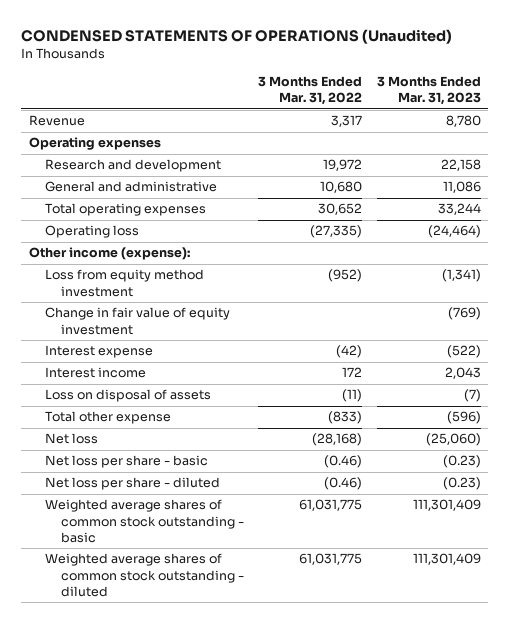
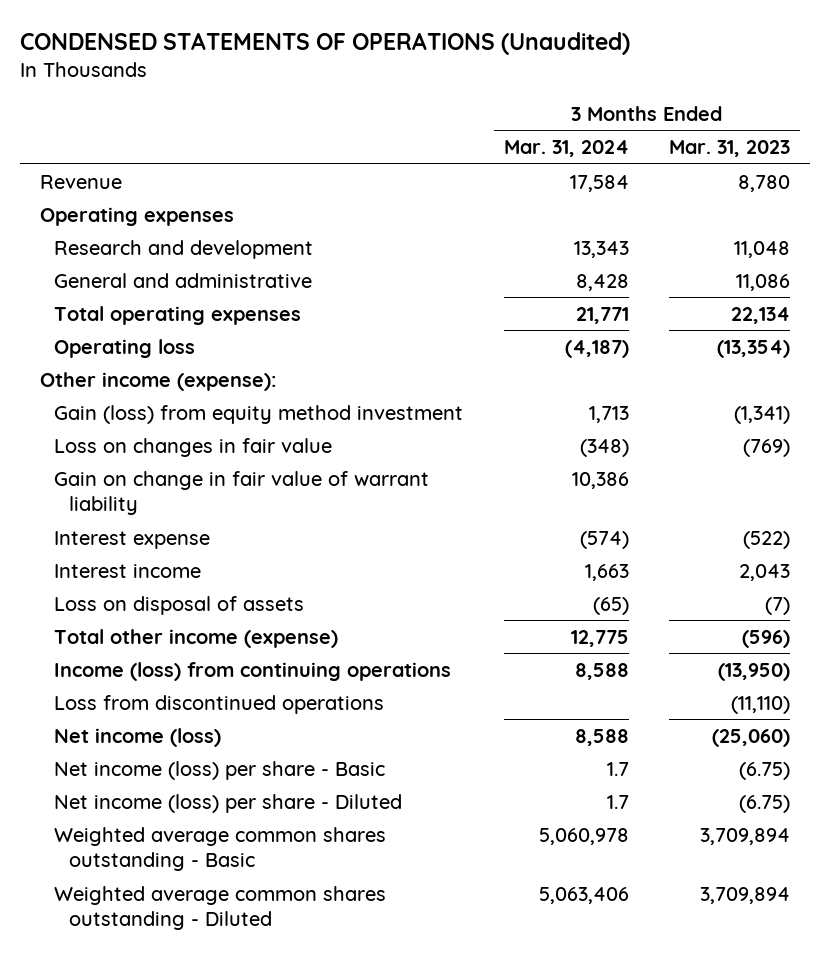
- | 3 Months Ended Mar. 31, 2022 | 3 Months Ended Mar. 31, 2023
+ | 3 Months Ended Mar. 31, 2024 | 3 Months Ended Mar. 31, 2023
- Research and development | 19,972 | 22,158
+ Research and development | 13,343 | 11,048
- Total operating expenses | 30,652 | 33,244
- Operating loss | (27,335) | (24,464)
+ Total operating expenses | 21,771 | 22,134
+ Operating loss | (4,187) | (13,354)
- Loss from equity method investment | (952) | (1,341)
- Change in fair value of equity investment | | (769)
+ Gain (loss) from equity method investment | 1,713 | (1,341)
+ Loss on changes in fair value | (348) | (769)
+ Gain on change in fair value of warrant liability | 10,386 |
- Total other expense | (833) | (596)
- Net loss | (28,168) | (25,060)
- Net loss per share - basic | (0.46) | (0.23)
- Net loss per share - diluted | (0.46) | (0.23)
- Weighted average shares of common stock outstanding - basic | 61,031,775 | 111,301,409
- Weighted average shares of common stock outstanding - diluted | 61,031,775 | 111,301,409
+ Total other income (expense) | 12,775 | (596)
+ Income (loss) from continuing operations | 8,588 | (13,950)
+ Loss from discontinued operations | | (11,110)
+ Net income (loss) | 8,588 | (25,060)
+ Net income (loss) per share - Basic | 1.7 | (6.75)
+ Net income (loss) per share - Diluted | 1.7 | (6.75)
+ Weighted average common shares outstanding - Basic | 5,060,978 | 3,709,894
+ Weighted average common shares outstanding - Diluted | 5,063,406 | 3,709,894

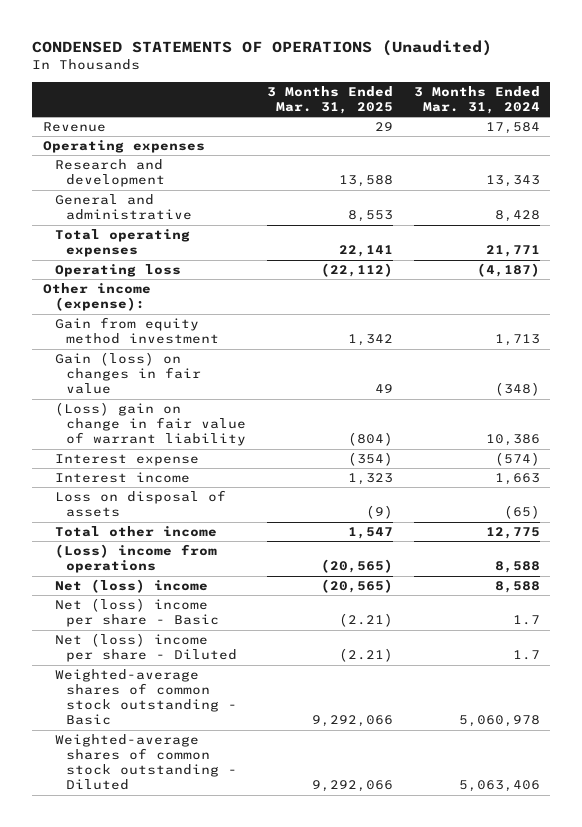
- | 3 Months Ended Mar. 31, 2024 | 3 Months Ended Mar. 31, 2023
+ | 3 Months Ended Mar. 31, 2025 | 3 Months Ended Mar. 31, 2024
- Gain (loss) from equity method investment | 1,713 | (1,341)
- Loss on changes in fair value | (348) | (769)
- Gain on change in fair value of warrant liability | 10,386 |
+ Gain from equity method investment | 1,342 | 1,713
+ Gain (loss) on changes in fair value | 49 | (348)
+ (Loss) gain on change in fair value of warrant liability | (804) | 10,386
- Total other income (expense) | 12,775 | (596)
- Income (loss) from continuing operations | 8,588 | (13,950)
- Loss from discontinued operations | | (11,110)
- Net income (loss) | 8,588 | (25,060)
- Net income (loss) per share - Basic | 1.7 | (6.75)
- Net income (loss) per share - Diluted | 1.7 | (6.75)
- Weighted average common shares outstanding - Basic | 5,060,978 | 3,709,894
- Weighted average common shares outstanding - Diluted | 5,063,406 | 3,709,894
+ Total other income | 1,547 | 12,775
+ (Loss) income from operations | (20,565) | 8,588
+ Net (loss) income | (20,565) | 8,588
+ Net (loss) income per share - Basic | (2.21) | 1.7
+ Net (loss) income per share - Diluted | (2.21) | 1.7
+ Weighted-average shares of common stock outstanding - Basic | 9,292,066 | 5,060,978
+ Weighted-average shares of common stock outstanding - Diluted | 9,292,066 | 5,063,406

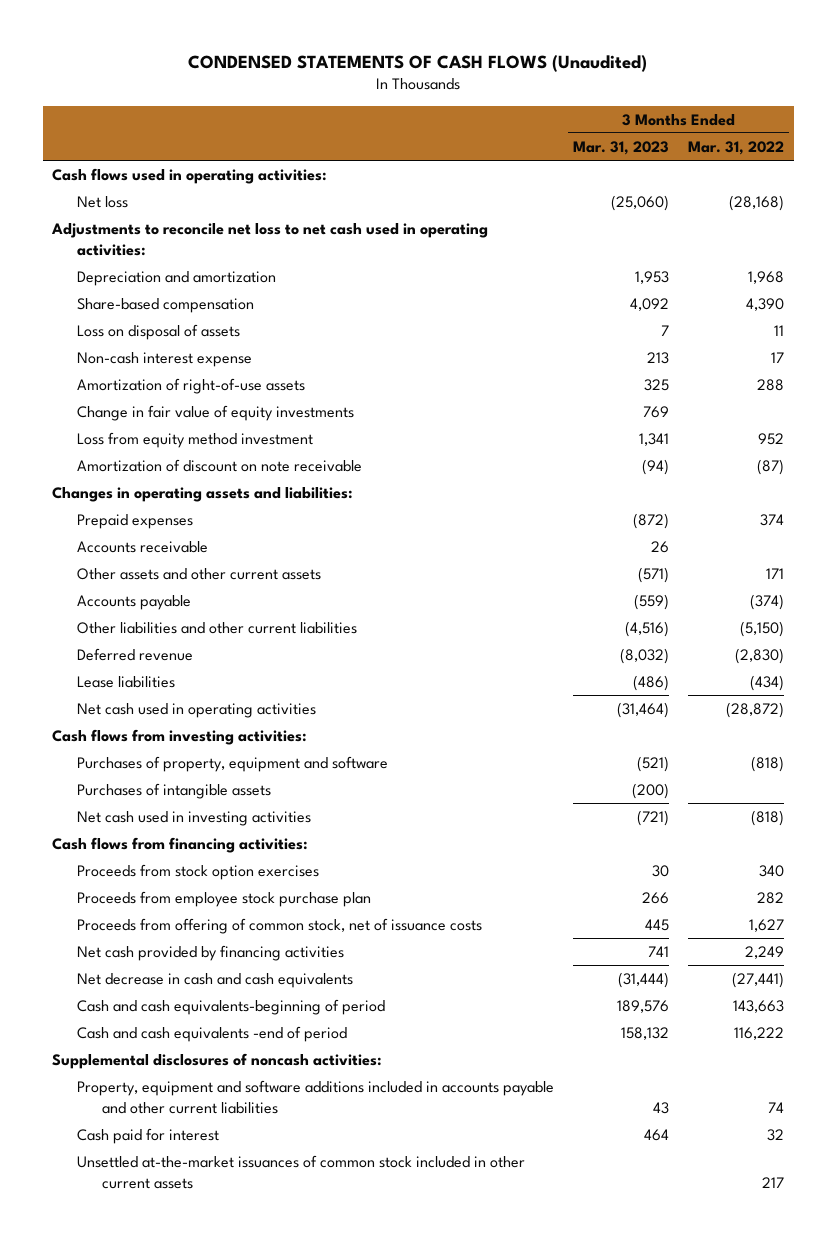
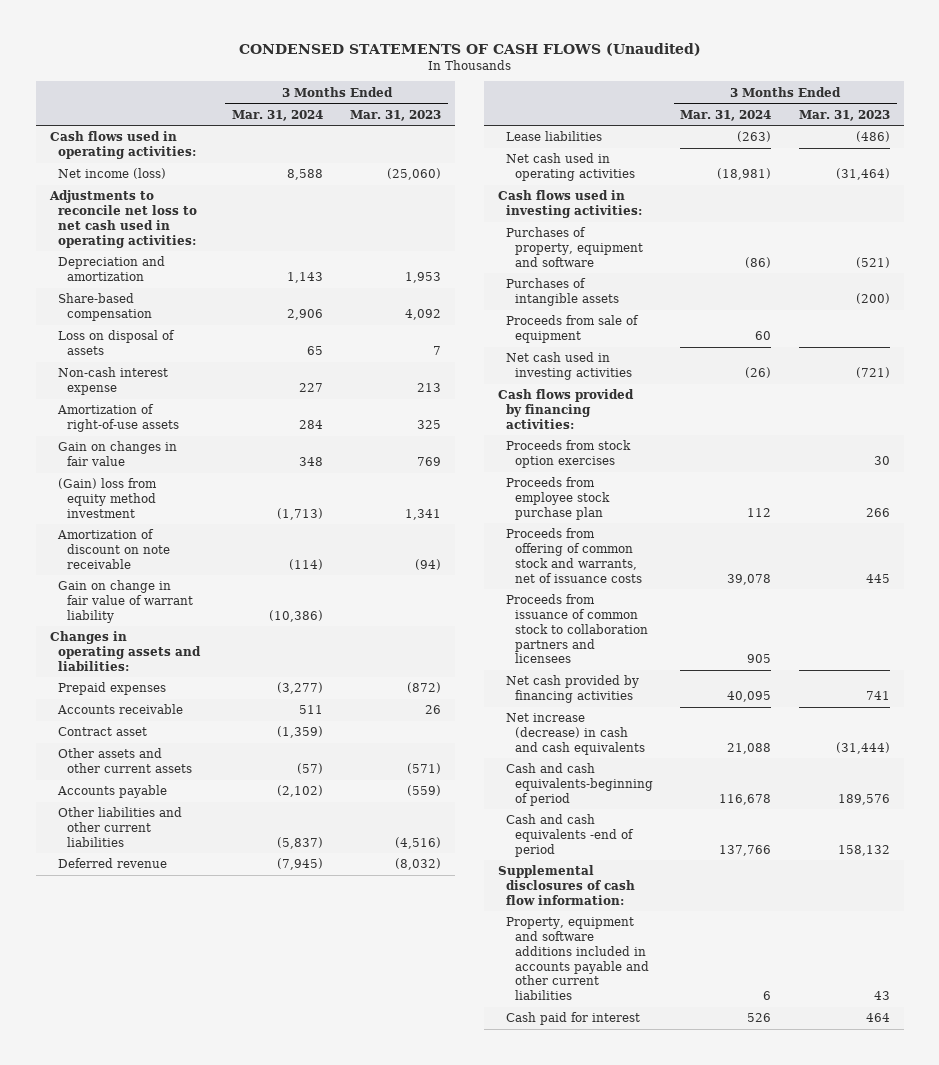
- | 3 Months Ended Mar. 31, 2023 | 3 Months Ended Mar. 31, 2022
+ | 3 Months Ended Mar. 31, 2024 | 3 Months Ended Mar. 31, 2023
- Net loss | (25,060) | (28,168)
+ Net income (loss) | 8,588 | (25,060)
- Change in fair value of equity investments | 769 |
- Loss from equity method investment | 1,341 | 952
+ Gain on changes in fair value | 348 | 769
+ (Gain) loss from equity method investment | (1,713) | 1,341
+ Gain on change in fair value of warrant liability | (10,386) |
+ Contract asset | (1,359) |
- Cash flows from investing activities:
+ Cash flows used in investing activities:
+ Proceeds from sale of equipment | 60 |
- Cash flows from financing activities:
+ Cash flows provided by financing activities:
- Proceeds from offering of common stock, net of issuance costs | 445 | 1,627
+ Proceeds from offering of common stock and warrants, net of issuance costs | 39,078 | 445
+ Proceeds from issuance of common stock to collaboration partners and licensees | 905 |
- Net decrease in cash and cash equivalents | (31,444) | (27,441)
+ Net increase (decrease) in cash and cash equivalents | 21,088 | (31,444)
- Supplemental disclosures of noncash activities:
+ Supplemental disclosures of cash flow information:
- Unsettled at-the-market issuances of common stock included in other current assets | | 217

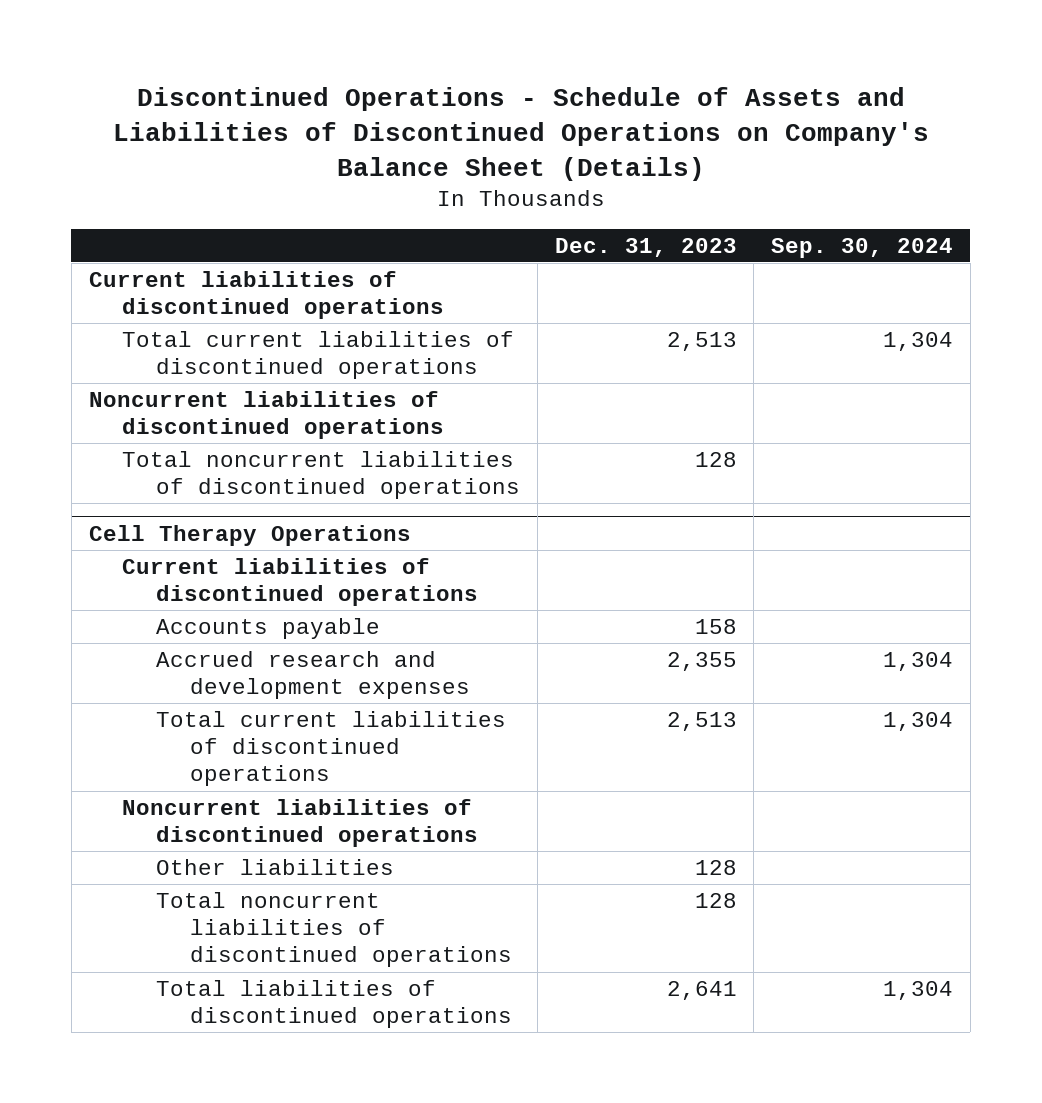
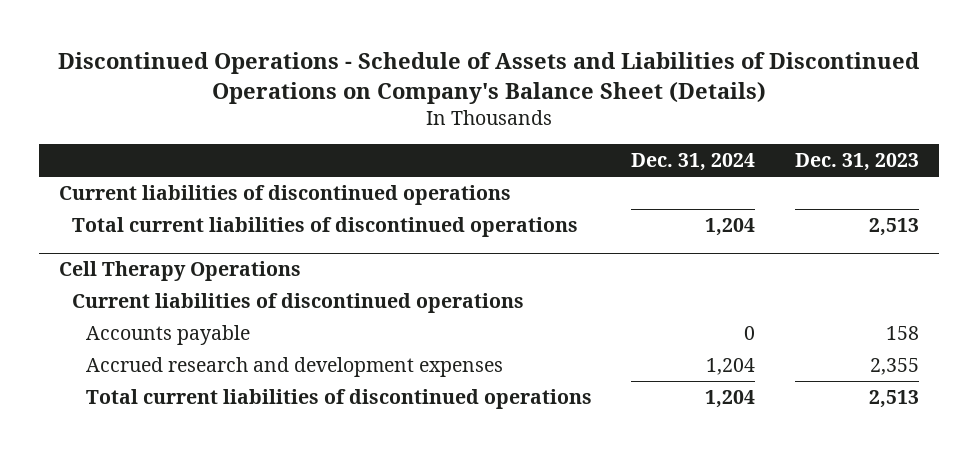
- | Dec. 31, 2023 | Sep. 30, 2024
+ | Dec. 31, 2024 | Dec. 31, 2023
- Noncurrent liabilities of discontinued operations
- Total noncurrent liabilities of discontinued operations | 128 |
@ Cell Therapy Operations
- Noncurrent liabilities of discontinued operations
- Other liabilities | 128 |
- Total noncurrent liabilities of discontinued operations | 128 |
- Total liabilities of discontinued operations | 2,641 | 1,304

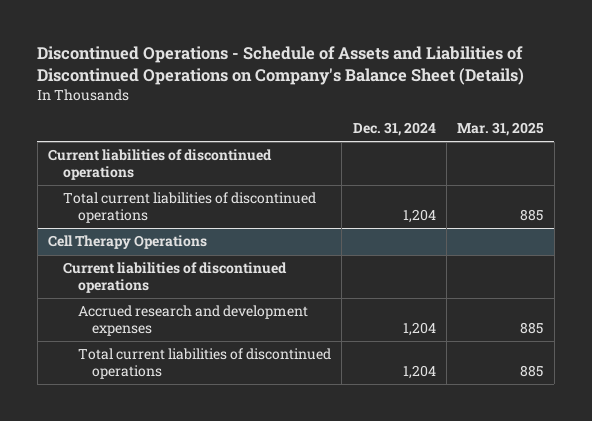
- | Dec. 31, 2024 | Dec. 31, 2023
+ | Dec. 31, 2024 | Mar. 31, 2025
@ Cell Therapy Operations
- Accounts payable | 0 | 158

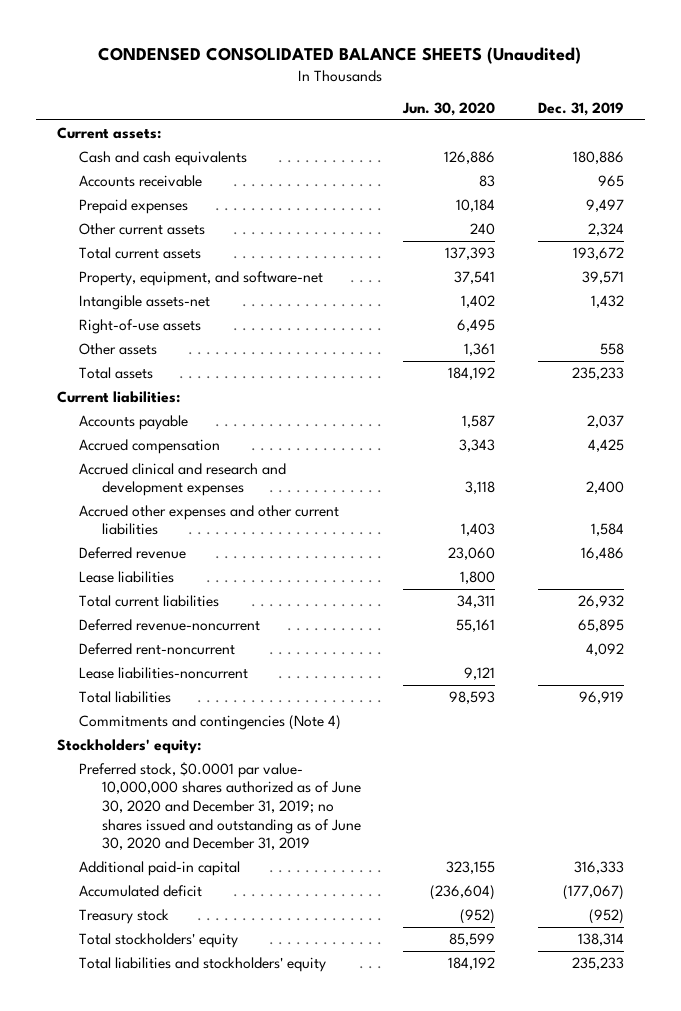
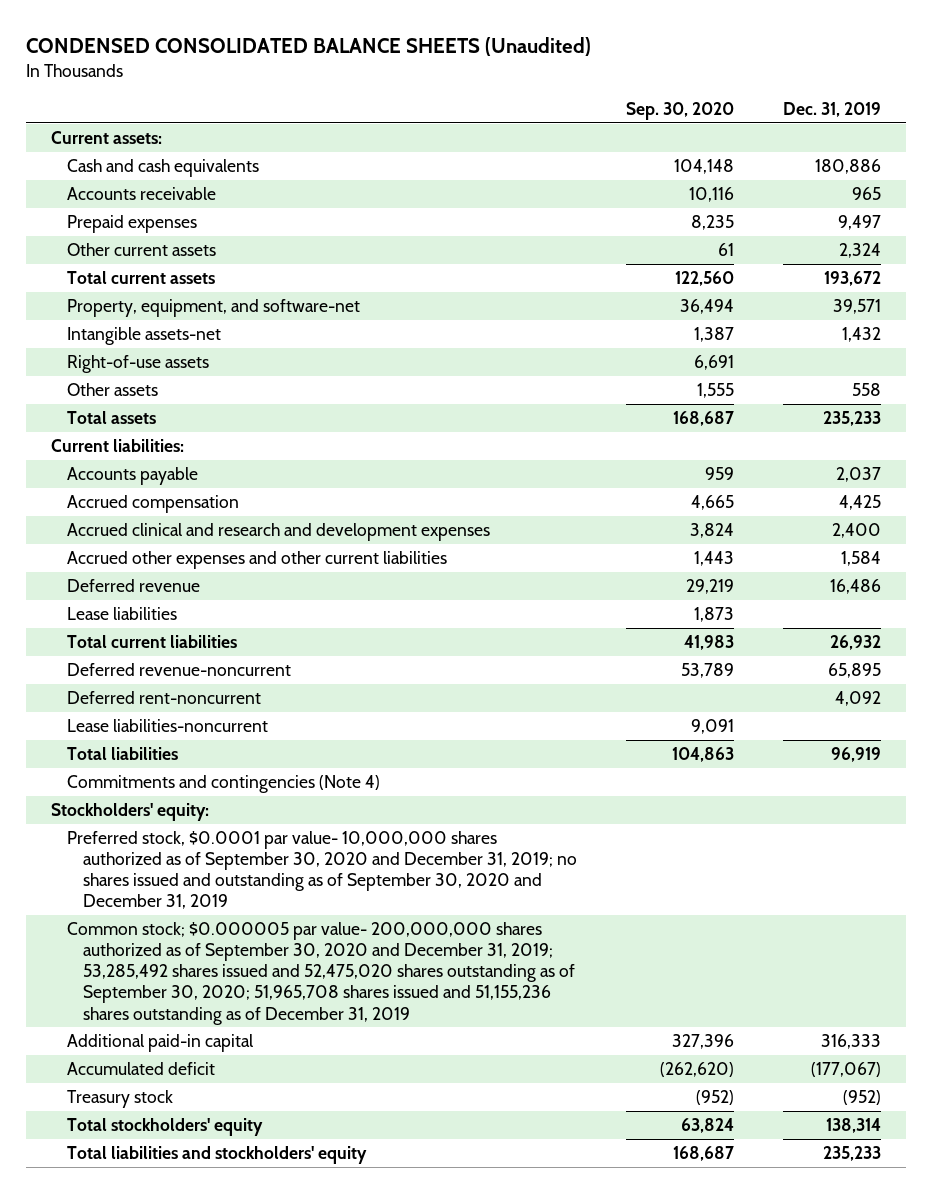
- | Jun. 30, 2020 | Dec. 31, 2019
+ | Sep. 30, 2020 | Dec. 31, 2019
- Preferred stock, $0.0001 par value- 10,000,000 shares authorized as of June 30, 2020 and December 31, 2019; no shares issued and outstanding as of June 30, 2020 and December 31, 2019
+ Preferred stock, $0.0001 par value- 10,000,000 shares authorized as of September 30, 2020 and December 31, 2019; no shares issued and outstanding as of September 30, 2020 and December 31, 2019
+ Common stock; $0.000005 par value- 200,000,000 shares authorized as of September 30, 2020 and December 31, 2019; 53,285,492 shares issued and 52,475,020 shares outstanding as of September 30, 2020; 51,965,708 shares issued and 51,155,236 shares outstanding as of December 31, 2019

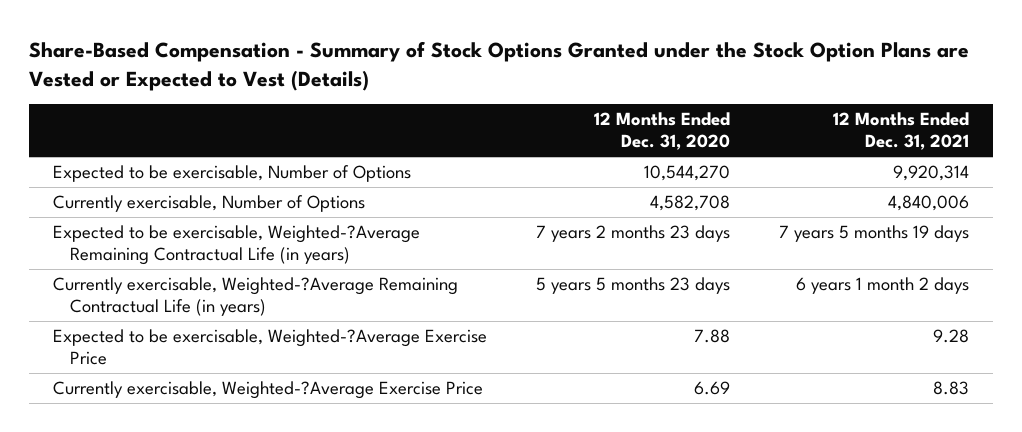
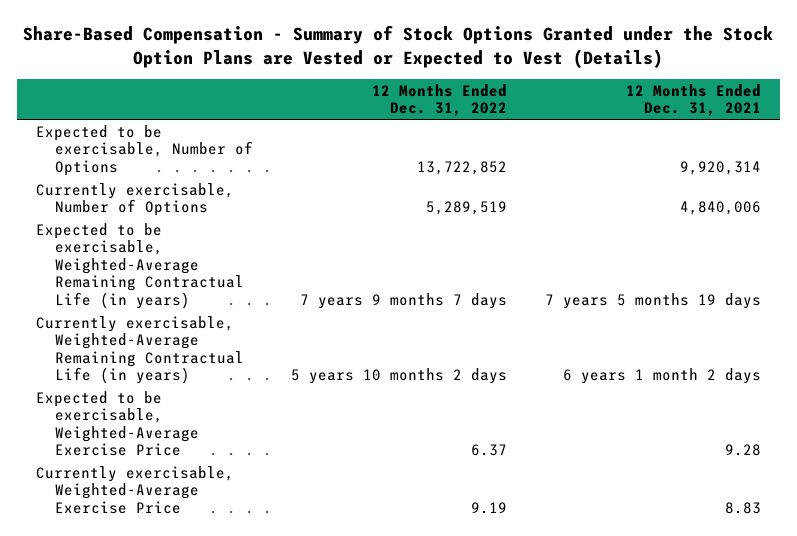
- | 12 Months Ended Dec. 31, 2020 | 12 Months Ended Dec. 31, 2021
+ | 12 Months Ended Dec. 31, 2022 | 12 Months Ended Dec. 31, 2021
- Expected to be exercisable, Weighted-?Average Remaining Contractual Life (in years) | 7 years 2 months 23 days | 7 years 5 months 19 days
- Currently exercisable, Weighted-?Average Remaining Contractual Life (in years) | 5 years 5 months 23 days | 6 years 1 month 2 days
- Expected to be exercisable, Weighted-?Average Exercise Price | 7.88 | 9.28
- Currently exercisable, Weighted-?Average Exercise Price | 6.69 | 8.83
+ Expected to be exercisable, Weighted-Average Remaining Contractual Life (in years) | 7 years 9 months 7 days | 7 years 5 months 19 days
+ Currently exercisable, Weighted-Average Remaining Contractual Life (in years) | 5 years 10 months 2 days | 6 years 1 month 2 days
+ Expected to be exercisable, Weighted-Average Exercise Price | 6.37 | 9.28
+ Currently exercisable, Weighted-Average Exercise Price | 9.19 | 8.83

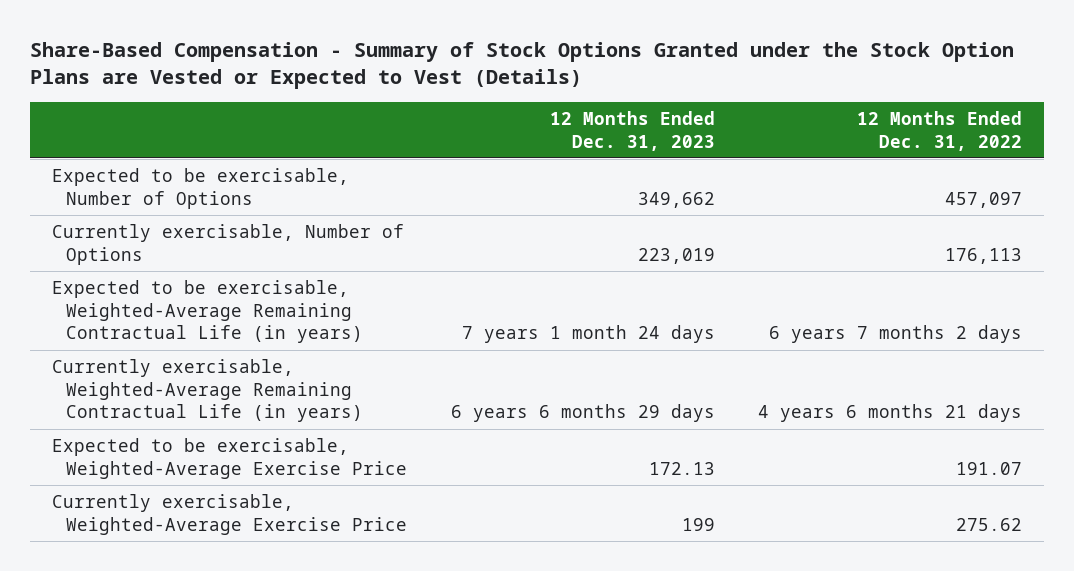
- | 12 Months Ended Dec. 31, 2022 | 12 Months Ended Dec. 31, 2021
+ | 12 Months Ended Dec. 31, 2023 | 12 Months Ended Dec. 31, 2022
- Expected to be exercisable, Number of Options | 13,722,852 | 9,920,314
- Currently exercisable, Number of Options | 5,289,519 | 4,840,006
- Expected to be exercisable, Weighted-Average Remaining Contractual Life (in years) | 7 years 9 months 7 days | 7 years 5 months 19 days
- Currently exercisable, Weighted-Average Remaining Contractual Life (in years) | 5 years 10 months 2 days | 6 years 1 month 2 days
- Expected to be exercisable, Weighted-Average Exercise Price | 6.37 | 9.28
- Currently exercisable, Weighted-Average Exercise Price | 9.19 | 8.83
+ Expected to be exercisable, Number of Options | 349,662 | 457,097
+ Currently exercisable, Number of Options | 223,019 | 176,113
+ Expected to be exercisable, Weighted-Average Remaining Contractual Life (in years) | 7 years 1 month 24 days | 6 years 7 months 2 days
+ Currently exercisable, Weighted-Average Remaining Contractual Life (in years) | 6 years 6 months 29 days | 4 years 6 months 21 days
+ Expected to be exercisable, Weighted-Average Exercise Price | 172.13 | 191.07
+ Currently exercisable, Weighted-Average Exercise Price | 199 | 275.62

